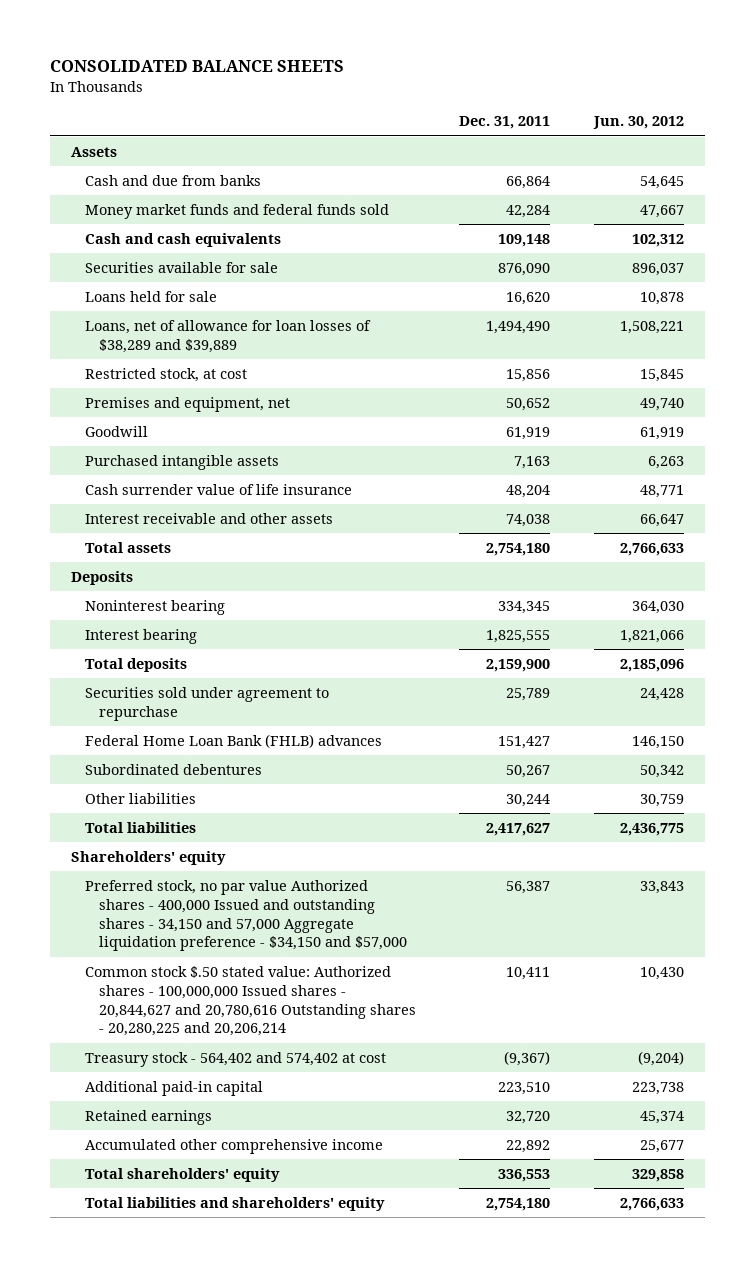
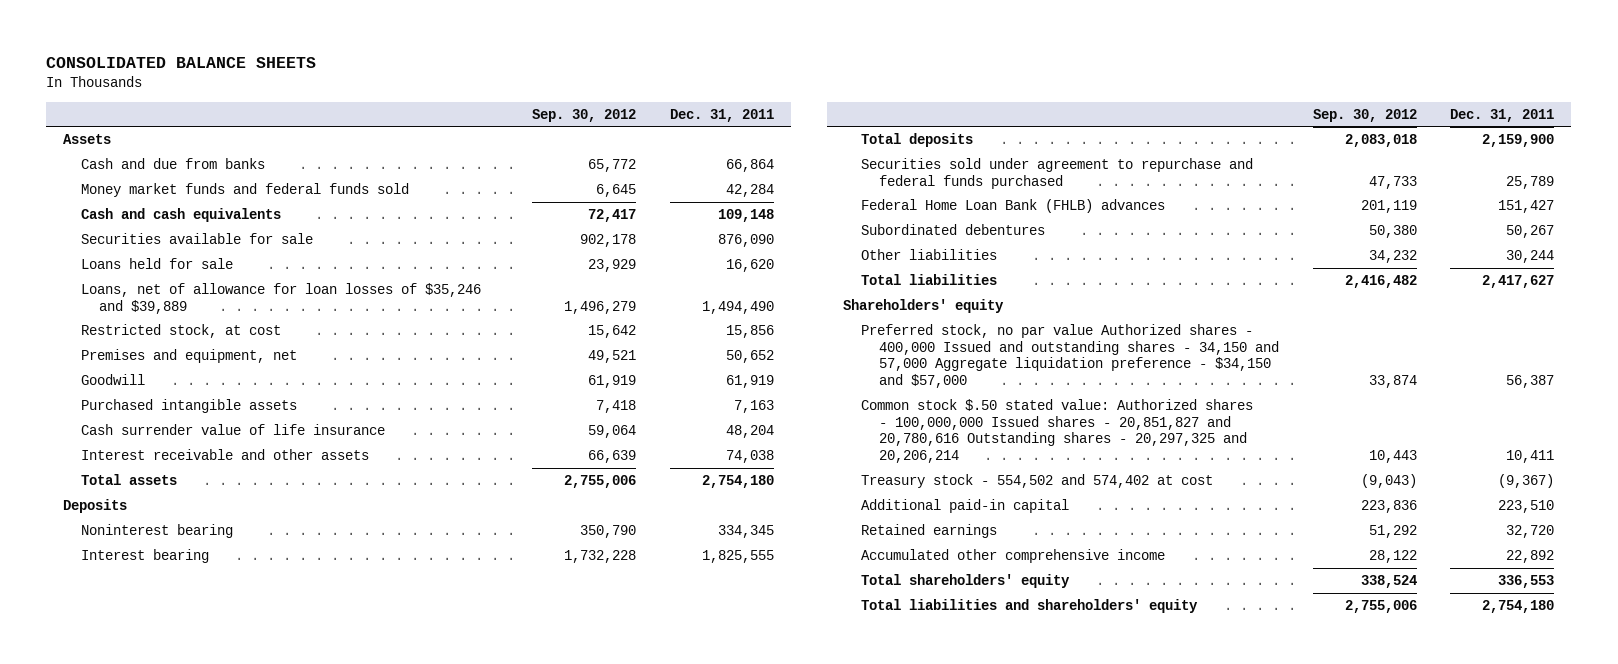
- | Dec. 31, 2011 | Jun. 30, 2012
+ | Sep. 30, 2012 | Dec. 31, 2011
- Loans, net of allowance for loan losses of $38,289 and $39,889 | 1,494,490 | 1,508,221
+ Loans, net of allowance for loan losses of $35,246 and $39,889 | 1,496,279 | 1,494,490
- Securities sold under agreement to repurchase | 25,789 | 24,428
+ Securities sold under agreement to repurchase and federal funds purchased | 47,733 | 25,789
- Common stock $.50 stated value: Authorized shares - 100,000,000 Issued shares - 20,844,627 and 20,780,616 Outstanding shares - 20,280,225 and 20,206,214 | 10,411 | 10,430
- Treasury stock - 564,402 and 574,402 at cost | (9,367) | (9,204)
+ Common stock $.50 stated value: Authorized shares - 100,000,000 Issued shares - 20,851,827 and 20,780,616 Outstanding shares - 20,297,325 and 20,206,214 | 10,443 | 10,411
+ Treasury stock - 554,502 and 574,402 at cost | (9,043) | (9,367)

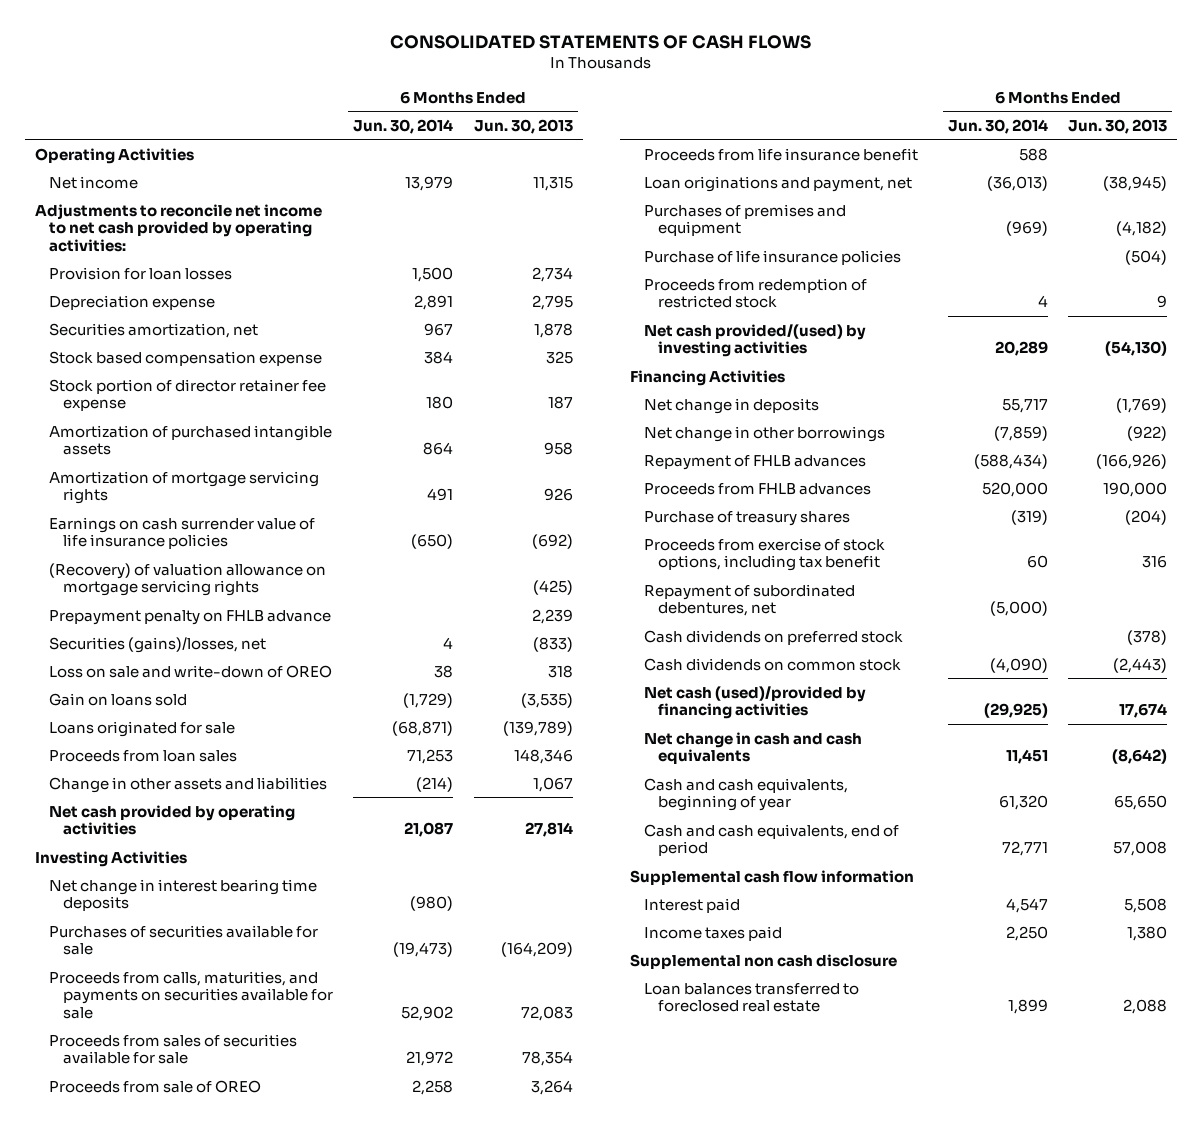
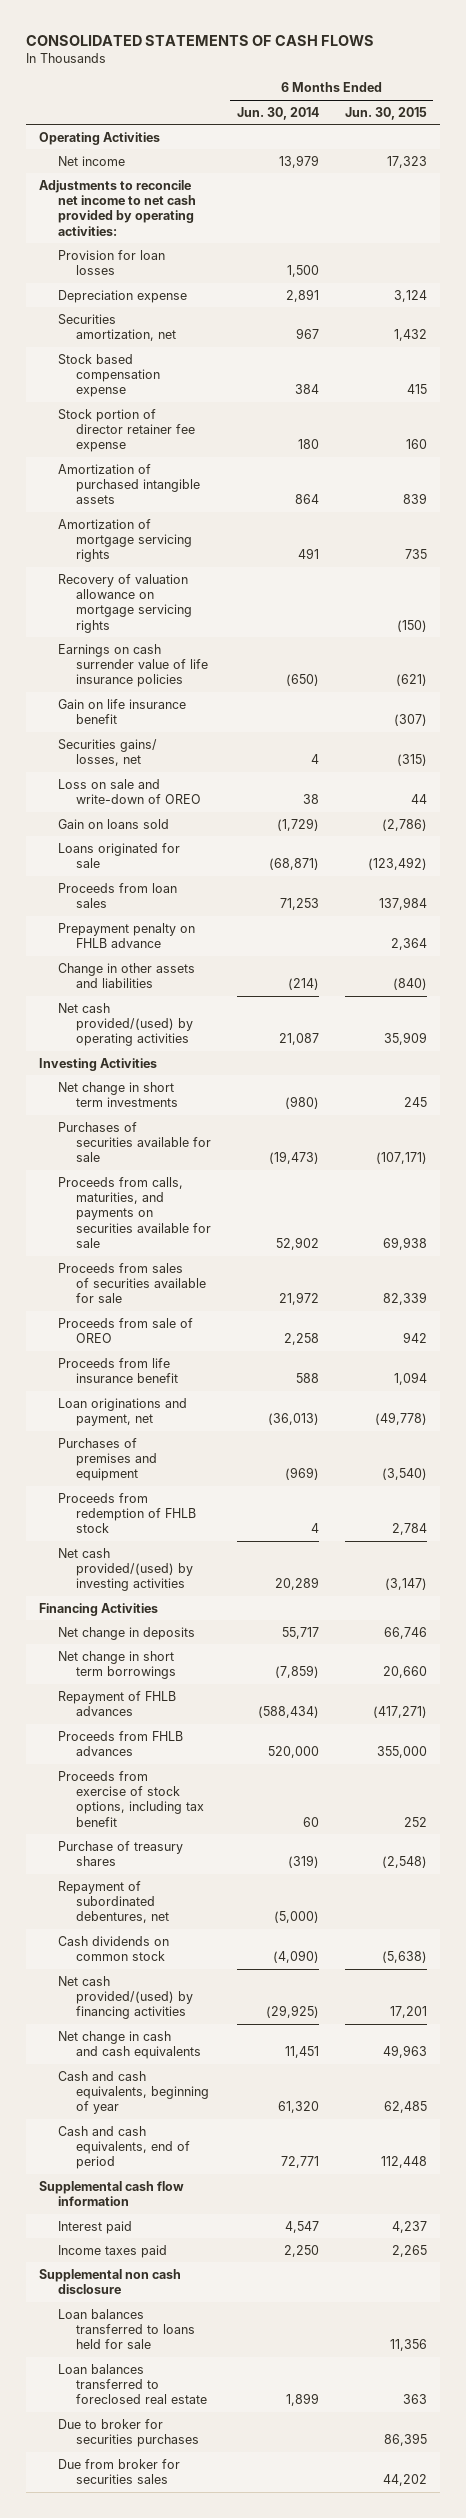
- | 6 Months Ended Jun. 30, 2014 | 6 Months Ended Jun. 30, 2013
+ | 6 Months Ended Jun. 30, 2014 | 6 Months Ended Jun. 30, 2015
+ Recovery of valuation allowance on mortgage servicing rights | | (150)
- (Recovery) of valuation allowance on mortgage servicing rights | | (425)
- Securities (gains)/losses, net | 4 | (833)
+ Gain on life insurance benefit | | (307)
+ Securities gains/ losses, net | 4 | (315)
moved down: Prepayment penalty on FHLB advance | | 2,364
- Net cash provided by operating activities | 21,087 | 27,814
+ Net cash provided/(used) by operating activities | 21,087 | 35,909
- Net change in interest bearing time deposits | (980) |
+ Net change in short term investments | (980) | 245
- Purchase of life insurance policies | | (504)
- Proceeds from redemption of restricted stock | 4 | 9
+ Proceeds from redemption of FHLB stock | 4 | 2,784
- Net change in other borrowings | (7,859) | (922)
+ Net change in short term borrowings | (7,859) | 20,660
moved down: Purchase of treasury shares | (319) | (2,548)
- Cash dividends on preferred stock | | (378)
- Net cash (used)/provided by financing activities | (29,925) | 17,674
+ Net cash provided/(used) by financing activities | (29,925) | 17,201
+ Loan balances transferred to loans held for sale | | 11,356
+ Due to broker for securities purchases | | 86,395
+ Due from broker for securities sales | | 44,202

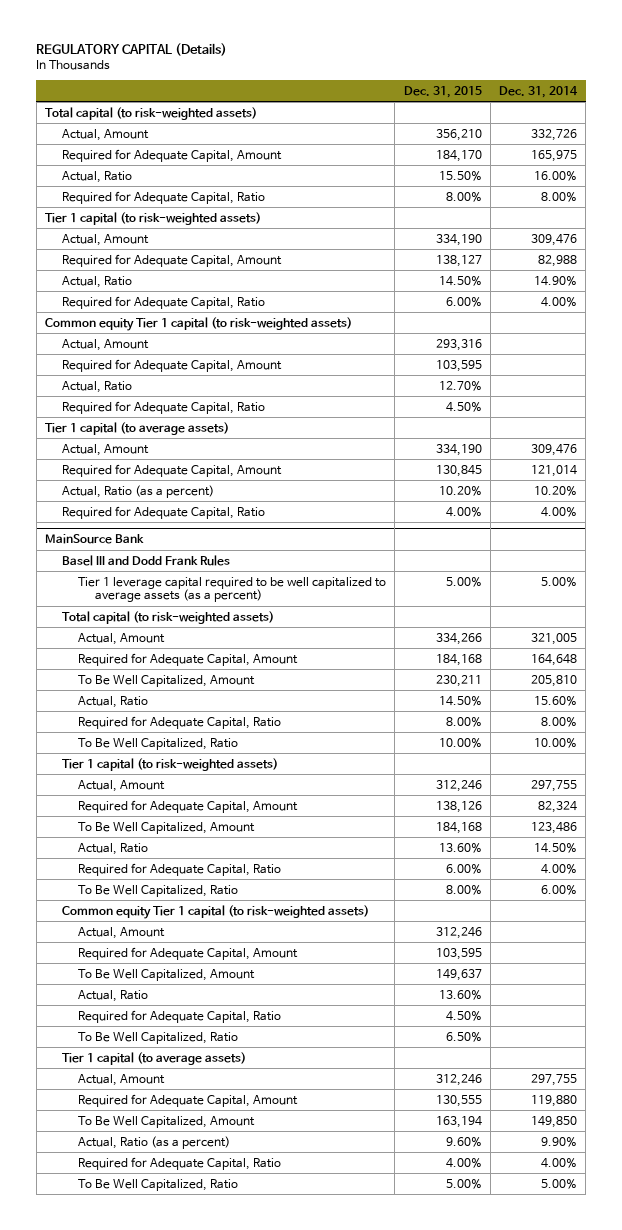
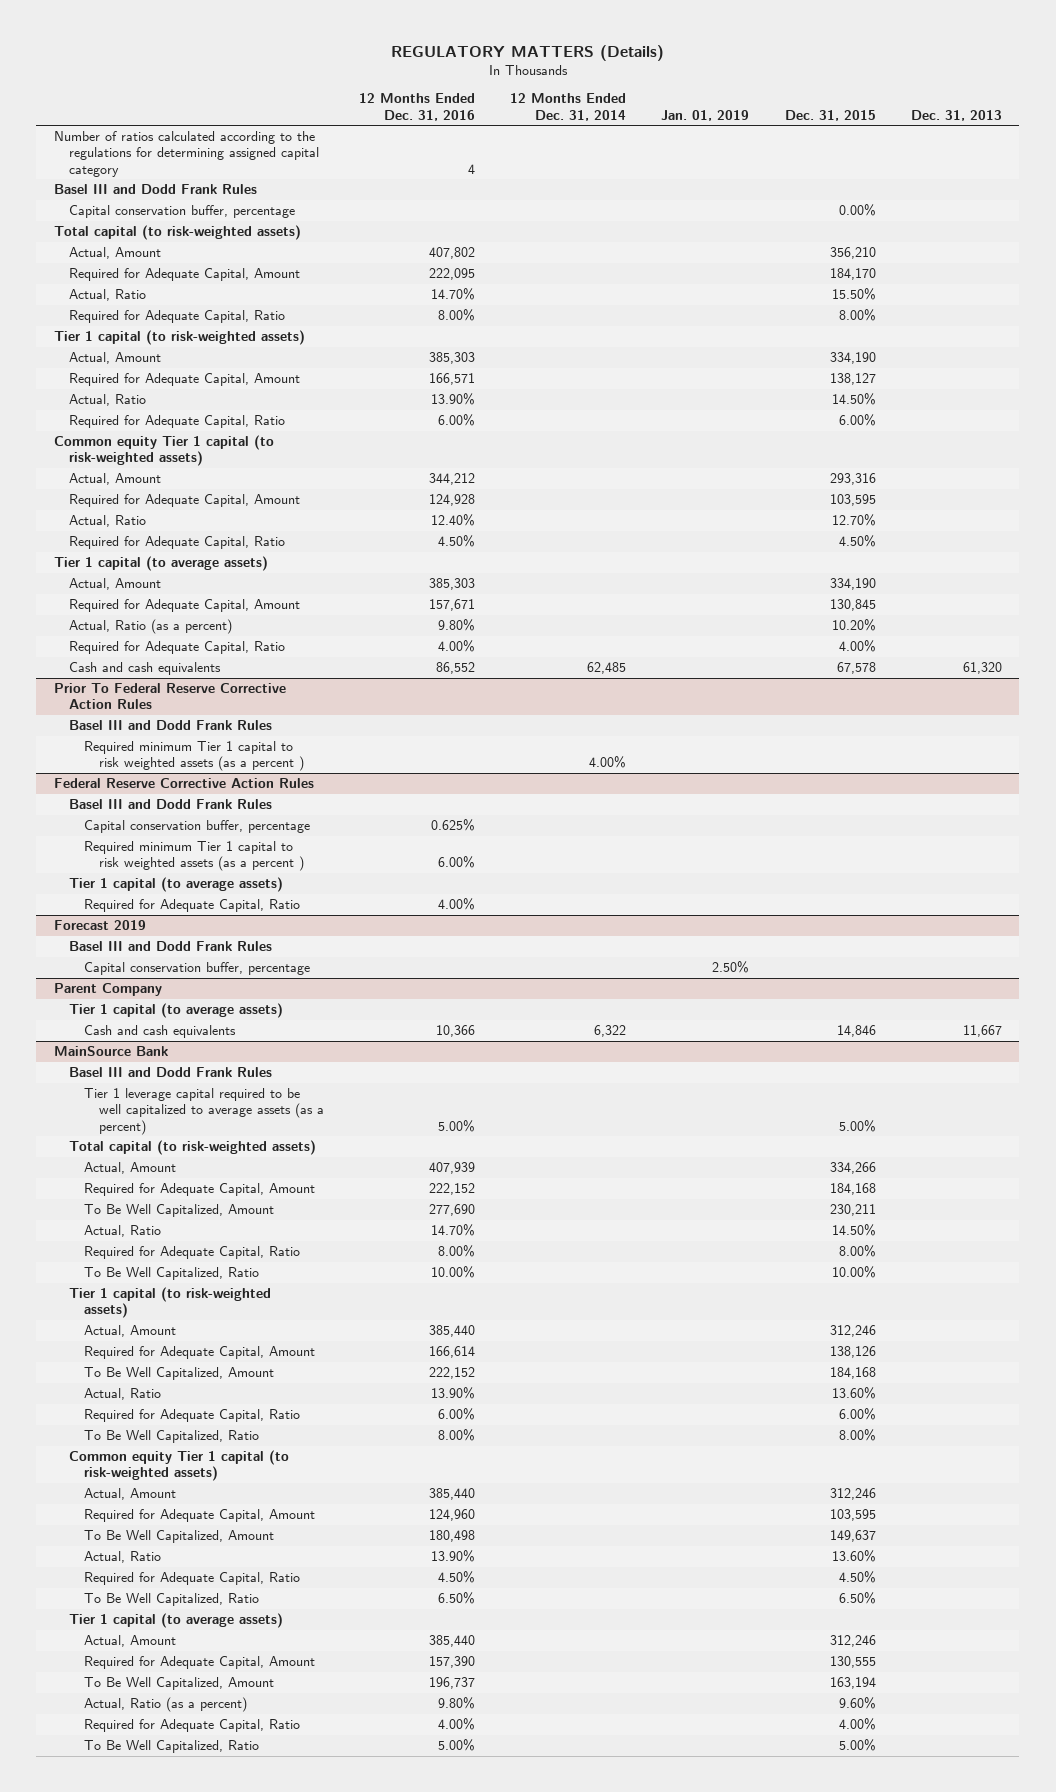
- REGULATORY CAPITAL (Details)
+ REGULATORY MATTERS (Details)
- | Dec. 31, 2015 | Dec. 31, 2014
+ | 12 Months Ended Dec. 31, 2016 | 12 Months Ended Dec. 31, 2014 | Jan. 01, 2019 | Dec. 31, 2015 | Dec. 31, 2013
+ Number of ratios calculated according to the regulations for determining assigned capital category | 4 | | | |
+ Basel III and Dodd Frank Rules
+ Capital conservation buffer, percentage | | | | 0.00% |
+ Cash and cash equivalents | 86,552 | 62,485 | | 67,578 | 61,320
+ Prior To Federal Reserve Corrective Action Rules
+ Basel III and Dodd Frank Rules
+ Required minimum Tier 1 capital to risk weighted assets (as a percent ) | | 4.00% | | |
+ Federal Reserve Corrective Action Rules
+ Basel III and Dodd Frank Rules
+ Capital conservation buffer, percentage | 0.625% | | | |
+ Required minimum Tier 1 capital to risk weighted assets (as a percent ) | 6.00% | | | |
+ Tier 1 capital (to average assets)
+ Required for Adequate Capital, Ratio | 4.00% | | | |
+ Forecast 2019
+ Basel III and Dodd Frank Rules
+ Capital conservation buffer, percentage | | | 2.50% | |
+ Parent Company
+ Tier 1 capital (to average assets)
+ Cash and cash equivalents | 10,366 | 6,322 | | 14,846 | 11,667

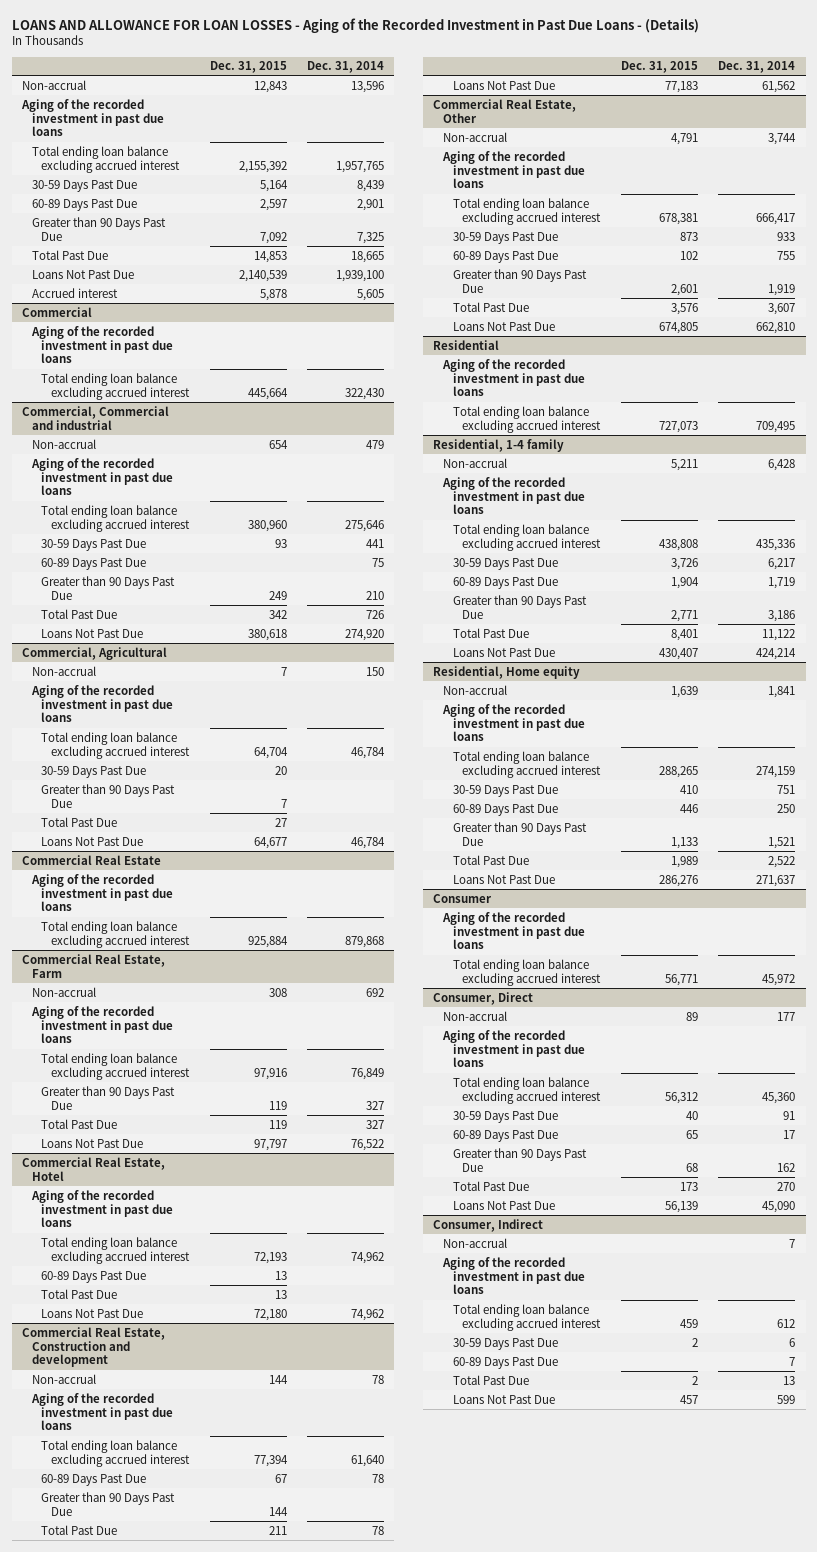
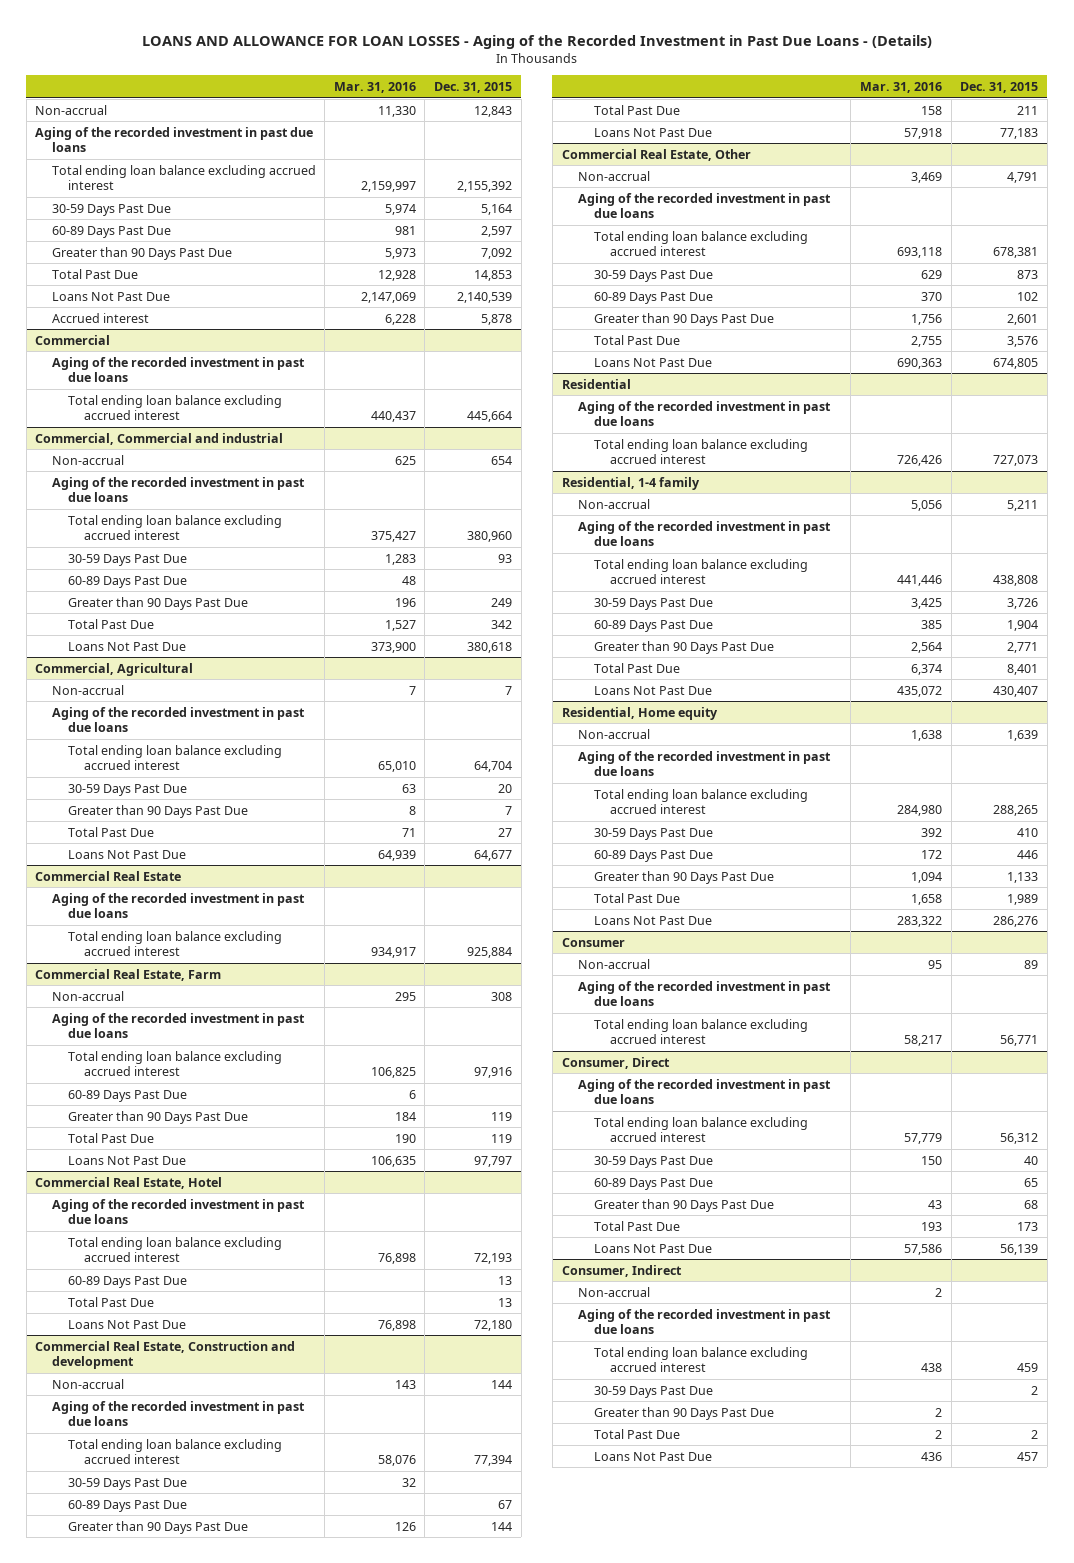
- | Dec. 31, 2015 | Dec. 31, 2014
+ | Mar. 31, 2016 | Dec. 31, 2015
@ Commercial Real Estate, Farm
+ 60-89 Days Past Due | 6 |
@ Commercial Real Estate, Construction and development
+ 30-59 Days Past Due | 32 |
@ Consumer
+ Non-accrual | 95 | 89
@ Consumer, Direct
- Non-accrual | 89 | 177
@ Consumer, Indirect
- 60-89 Days Past Due | | 7
+ Greater than 90 Days Past Due | 2 |

